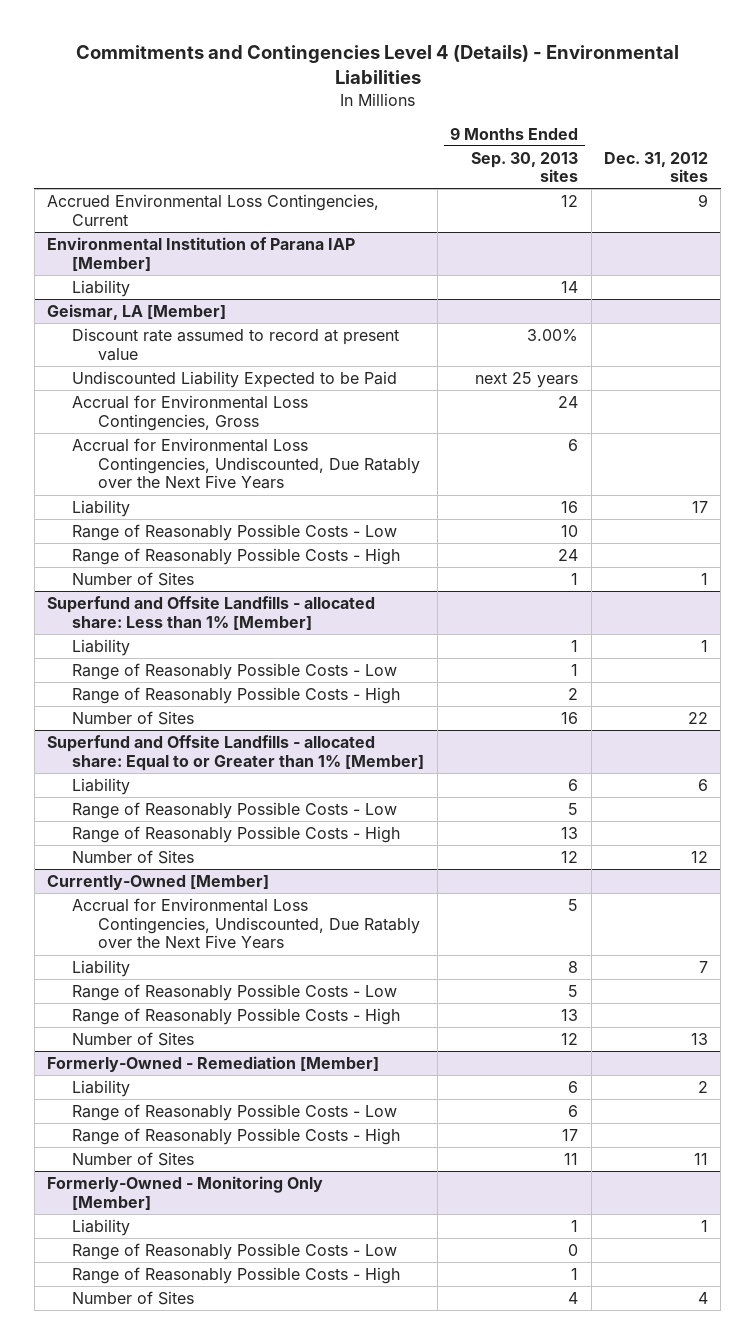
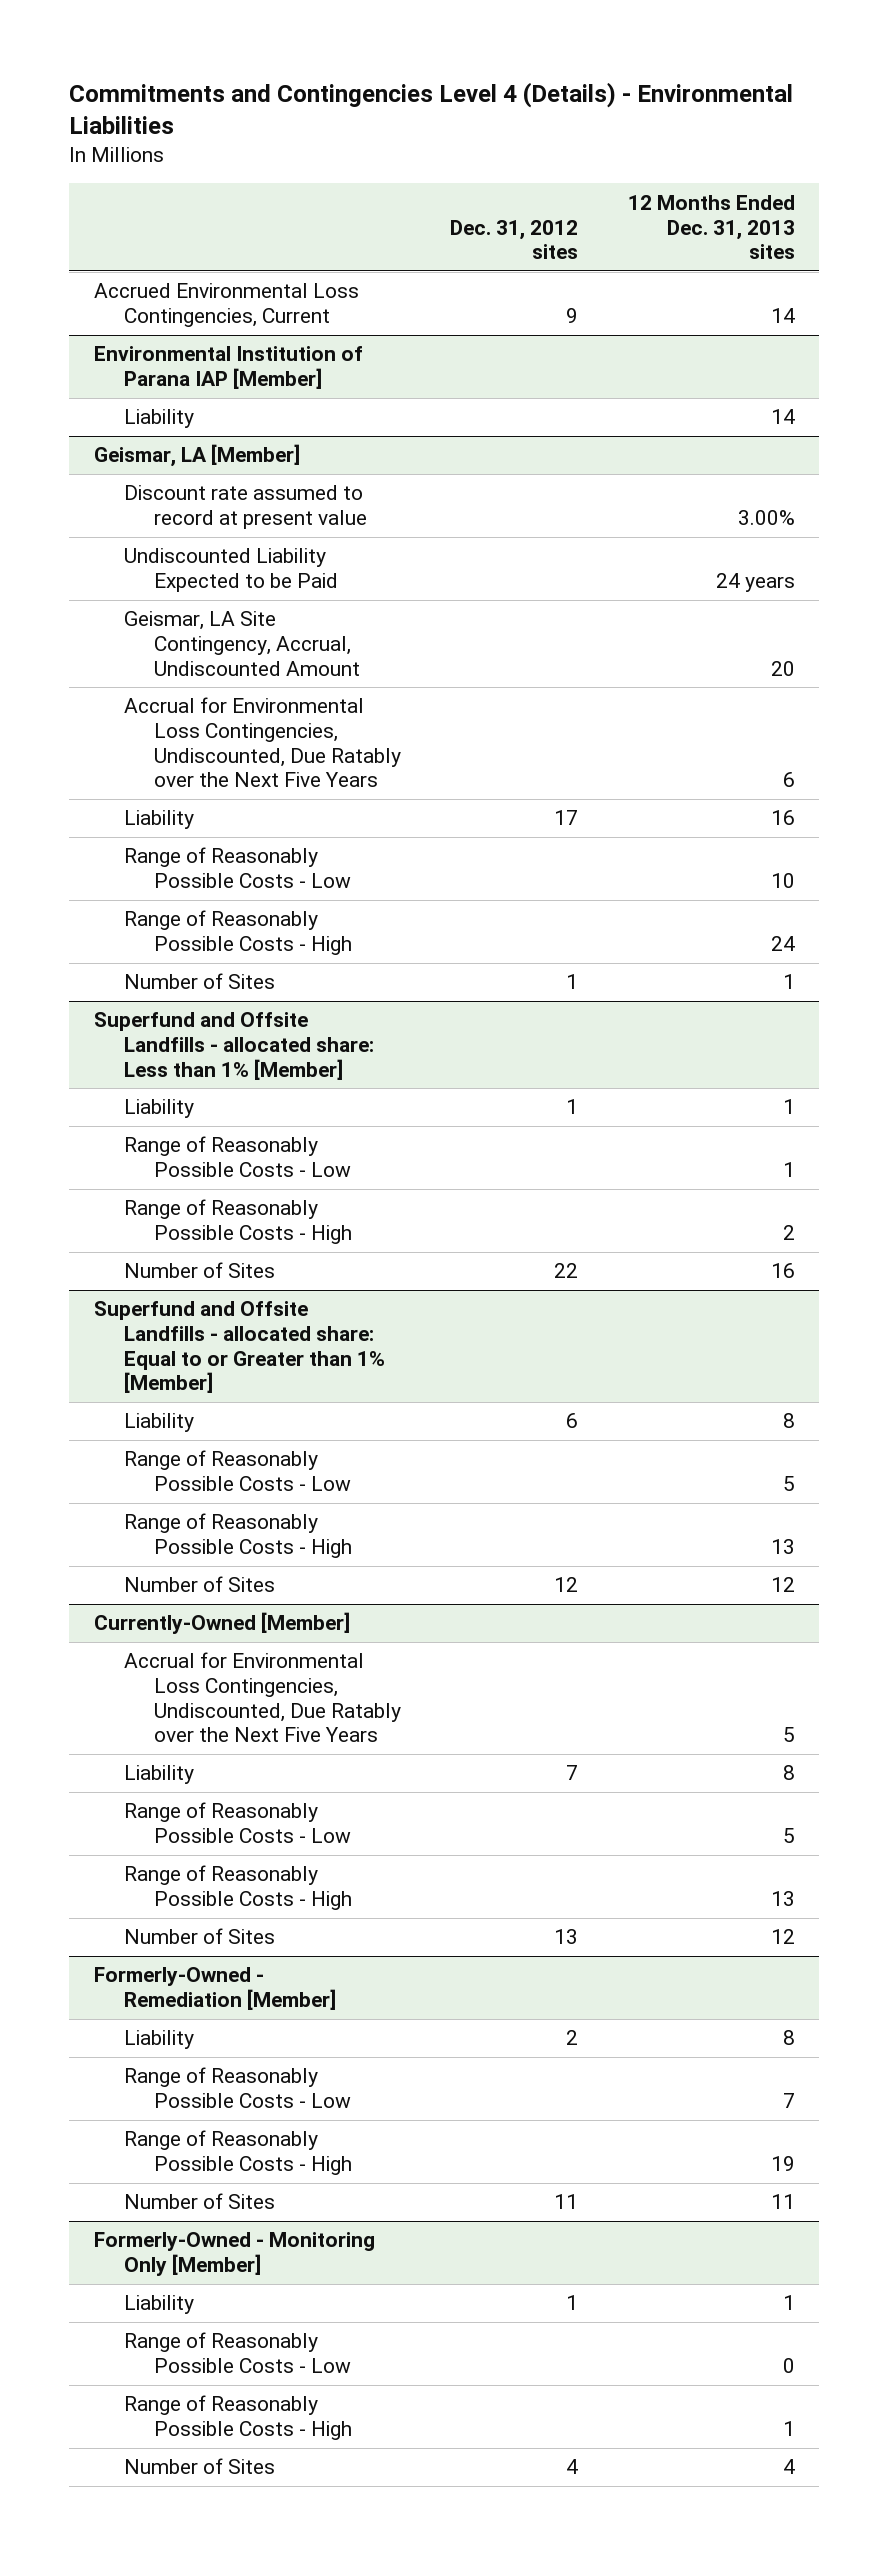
- | 9 Months Ended Sep. 30, 2013 sites | Dec. 31, 2012 sites
+ | Dec. 31, 2012 sites | 12 Months Ended Dec. 31, 2013 sites
@ Geismar, LA [Member]
- Accrual for Environmental Loss Contingencies, Gross | 24 |
+ Geismar, LA Site Contingency, Accrual, Undiscounted Amount | | 20

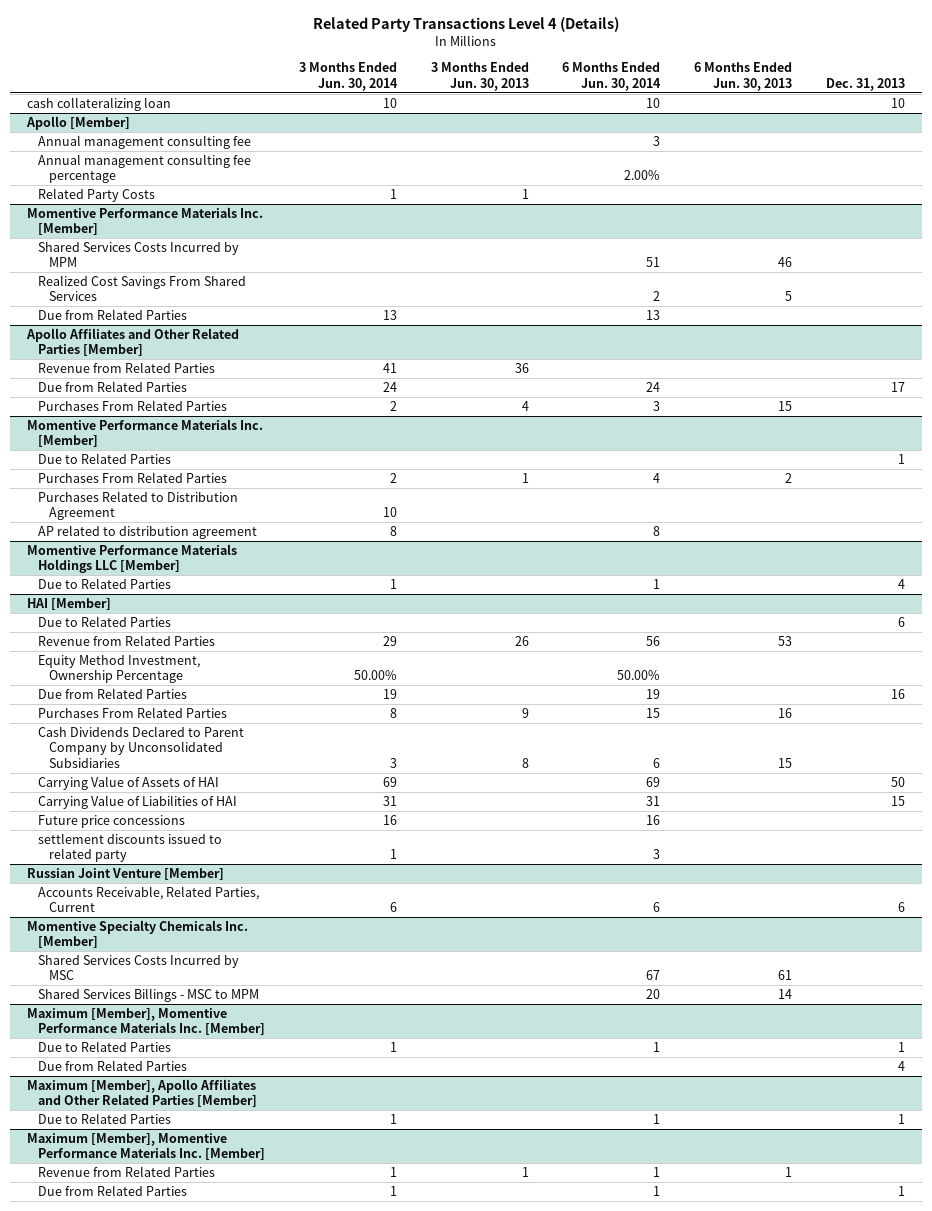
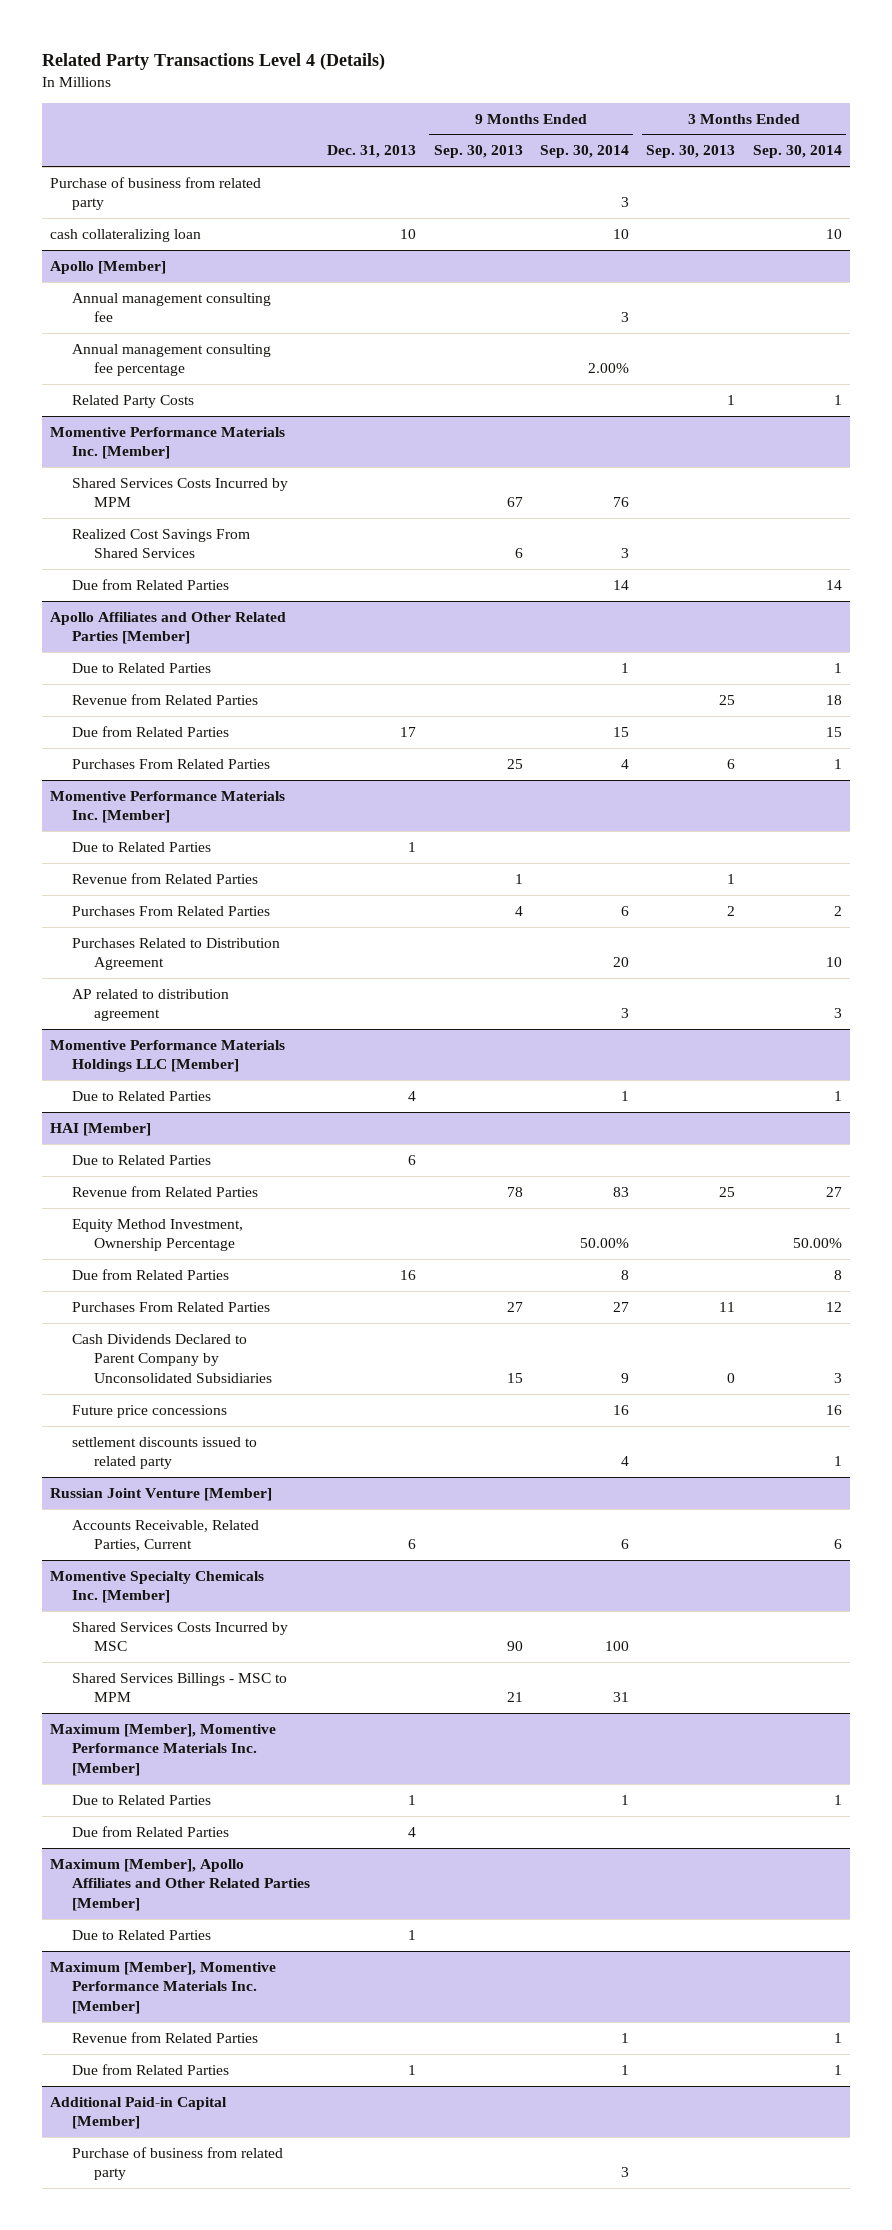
- | 3 Months Ended Jun. 30, 2014 | 3 Months Ended Jun. 30, 2013 | 6 Months Ended Jun. 30, 2014 | 6 Months Ended Jun. 30, 2013 | Dec. 31, 2013
+ | Dec. 31, 2013 | 9 Months Ended Sep. 30, 2013 | 9 Months Ended Sep. 30, 2014 | 3 Months Ended Sep. 30, 2013 | 3 Months Ended Sep. 30, 2014
+ Purchase of business from related party | | | 3 | |
@ Apollo Affiliates and Other Related Parties [Member]
+ Due to Related Parties | | | 1 | | 1
@ Momentive Performance Materials Inc. [Member]
+ Revenue from Related Parties | | 1 | | 1 |
@ HAI [Member]
- Carrying Value of Assets of HAI | 69 | | 69 | | 50
- Carrying Value of Liabilities of HAI | 31 | | 31 | | 15
+ Additional Paid-in Capital [Member]
+ Purchase of business from related party | | | 3 | |

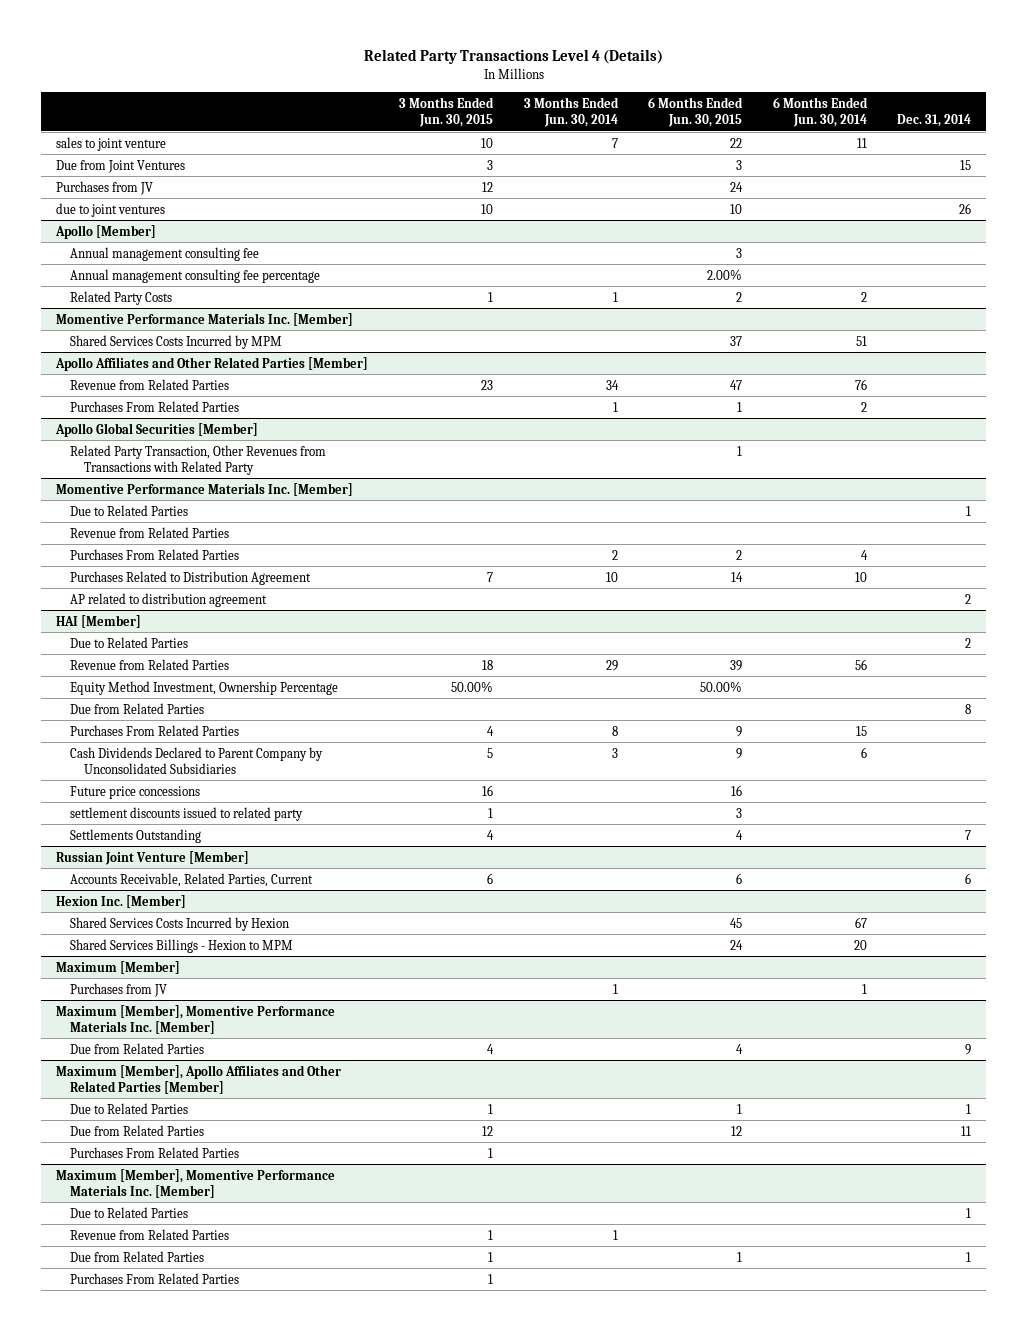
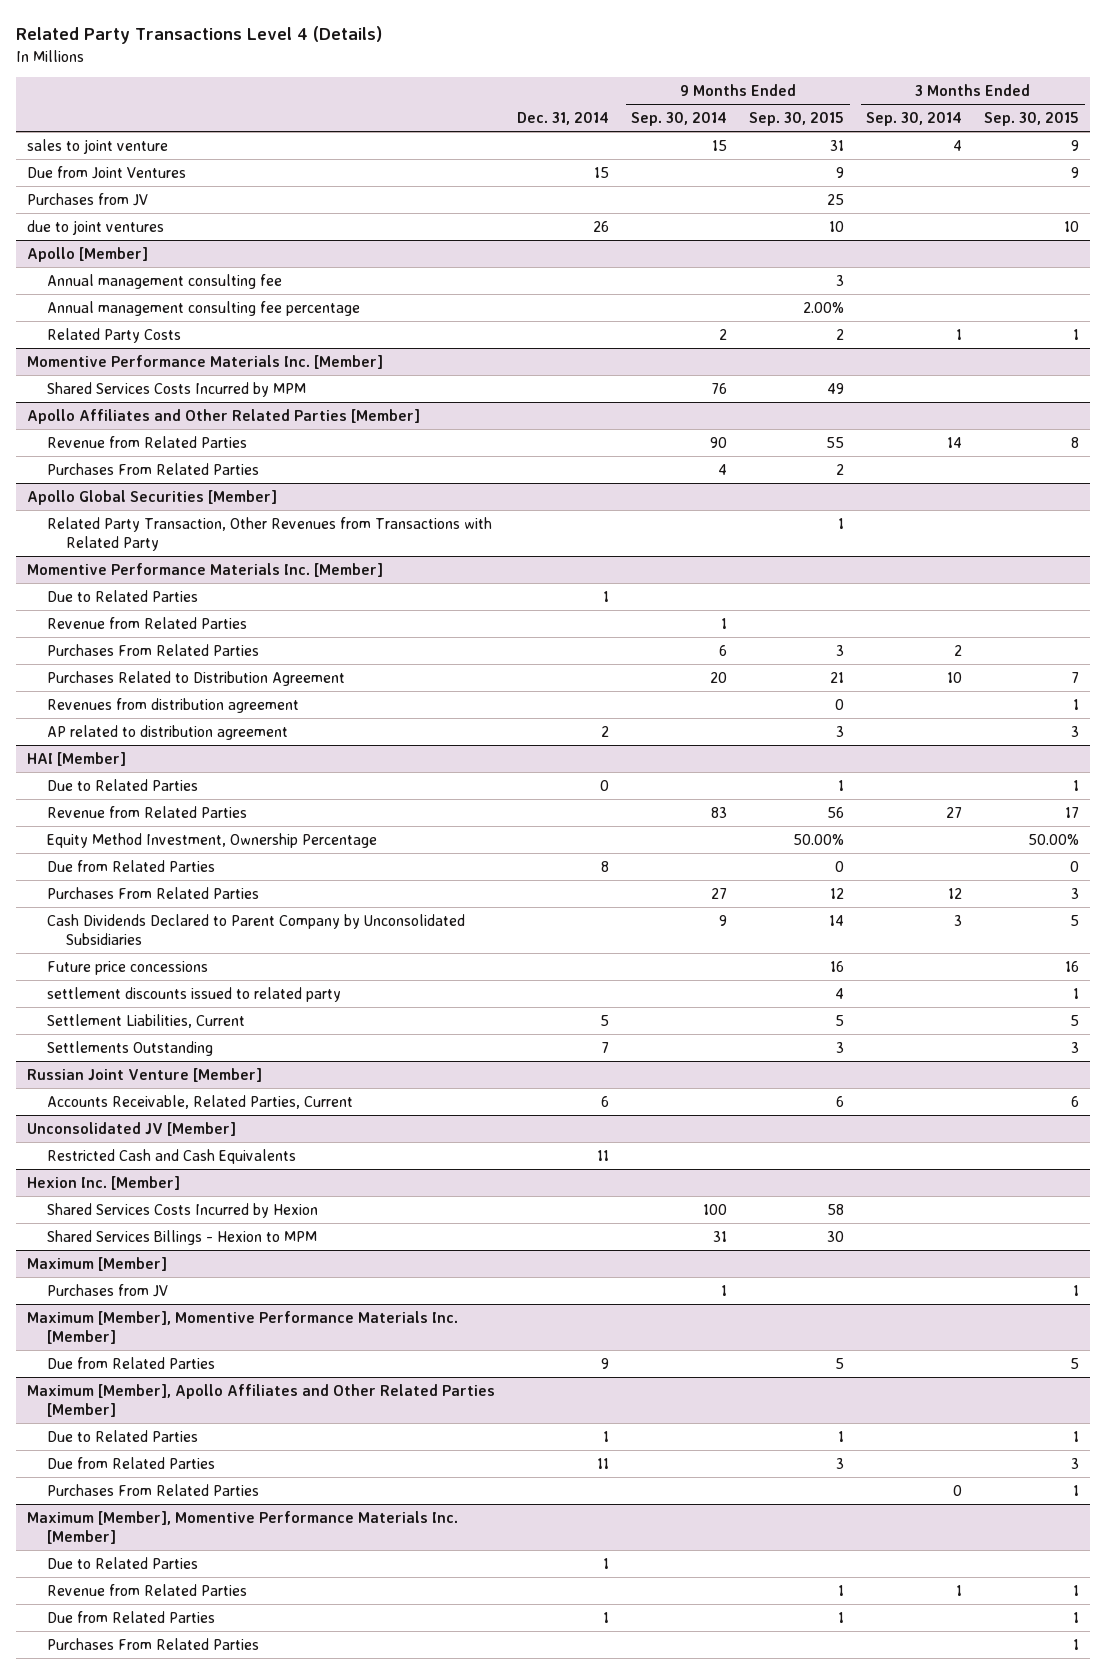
- | 3 Months Ended Jun. 30, 2015 | 3 Months Ended Jun. 30, 2014 | 6 Months Ended Jun. 30, 2015 | 6 Months Ended Jun. 30, 2014 | Dec. 31, 2014
+ | Dec. 31, 2014 | 9 Months Ended Sep. 30, 2014 | 9 Months Ended Sep. 30, 2015 | 3 Months Ended Sep. 30, 2014 | 3 Months Ended Sep. 30, 2015
@ Momentive Performance Materials Inc. [Member]
+ Revenues from distribution agreement | | | 0 | | 1
@ HAI [Member]
- Due to Related Parties | | | | | 2
+ Due to Related Parties | 0 | | 1 | | 1
+ Settlement Liabilities, Current | 5 | | 5 | | 5
+ Unconsolidated JV [Member]
+ Restricted Cash and Cash Equivalents | 11 | | | |

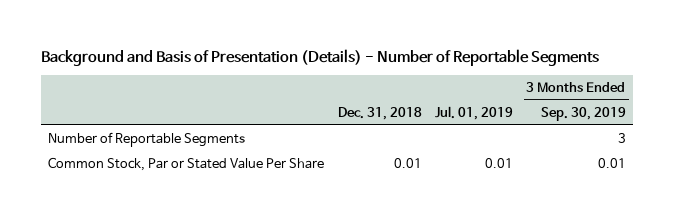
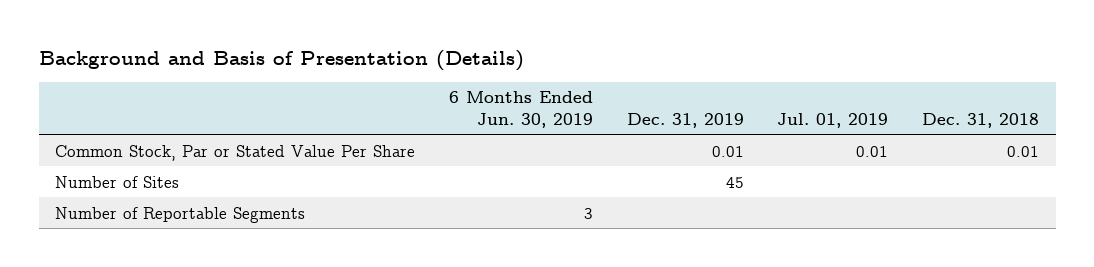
- Background and Basis of Presentation (Details) - Number of Reportable Segments
+ Background and Basis of Presentation (Details)
- | Dec. 31, 2018 | Jul. 01, 2019 | 3 Months Ended Sep. 30, 2019
+ | 6 Months Ended Jun. 30, 2019 | Dec. 31, 2019 | Jul. 01, 2019 | Dec. 31, 2018
+ Number of Sites | | 45 | |
moved down: Number of Reportable Segments | 3 | | |

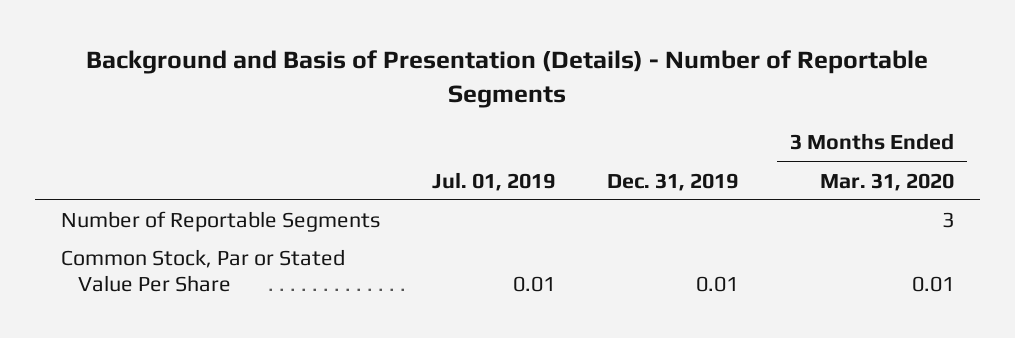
- Background and Basis of Presentation (Details)
+ Background and Basis of Presentation (Details) - Number of Reportable Segments
- | 6 Months Ended Jun. 30, 2019 | Dec. 31, 2019 | Jul. 01, 2019 | Dec. 31, 2018
+ | Jul. 01, 2019 | Dec. 31, 2019 | 3 Months Ended Mar. 31, 2020
- Number of Sites | | 45 | |
moved down: Common Stock, Par or Stated Value Per Share | 0.01 | 0.01 | 0.01

